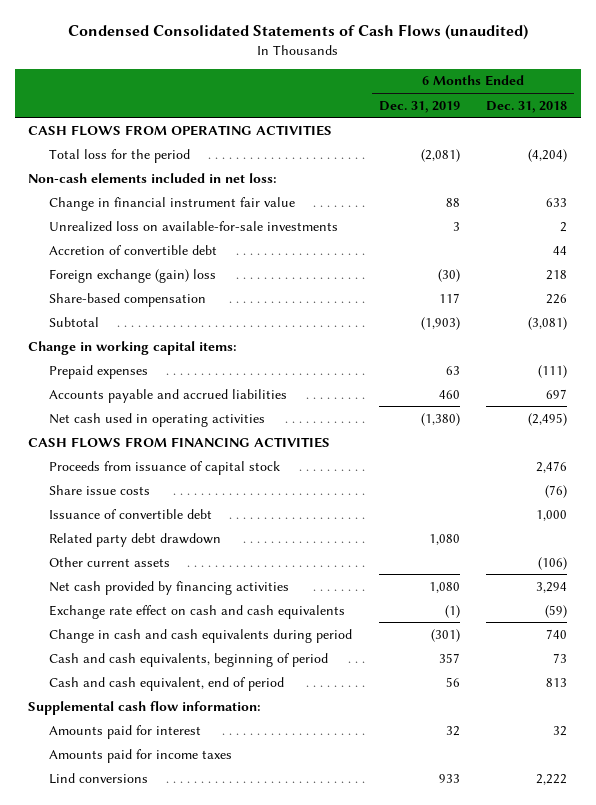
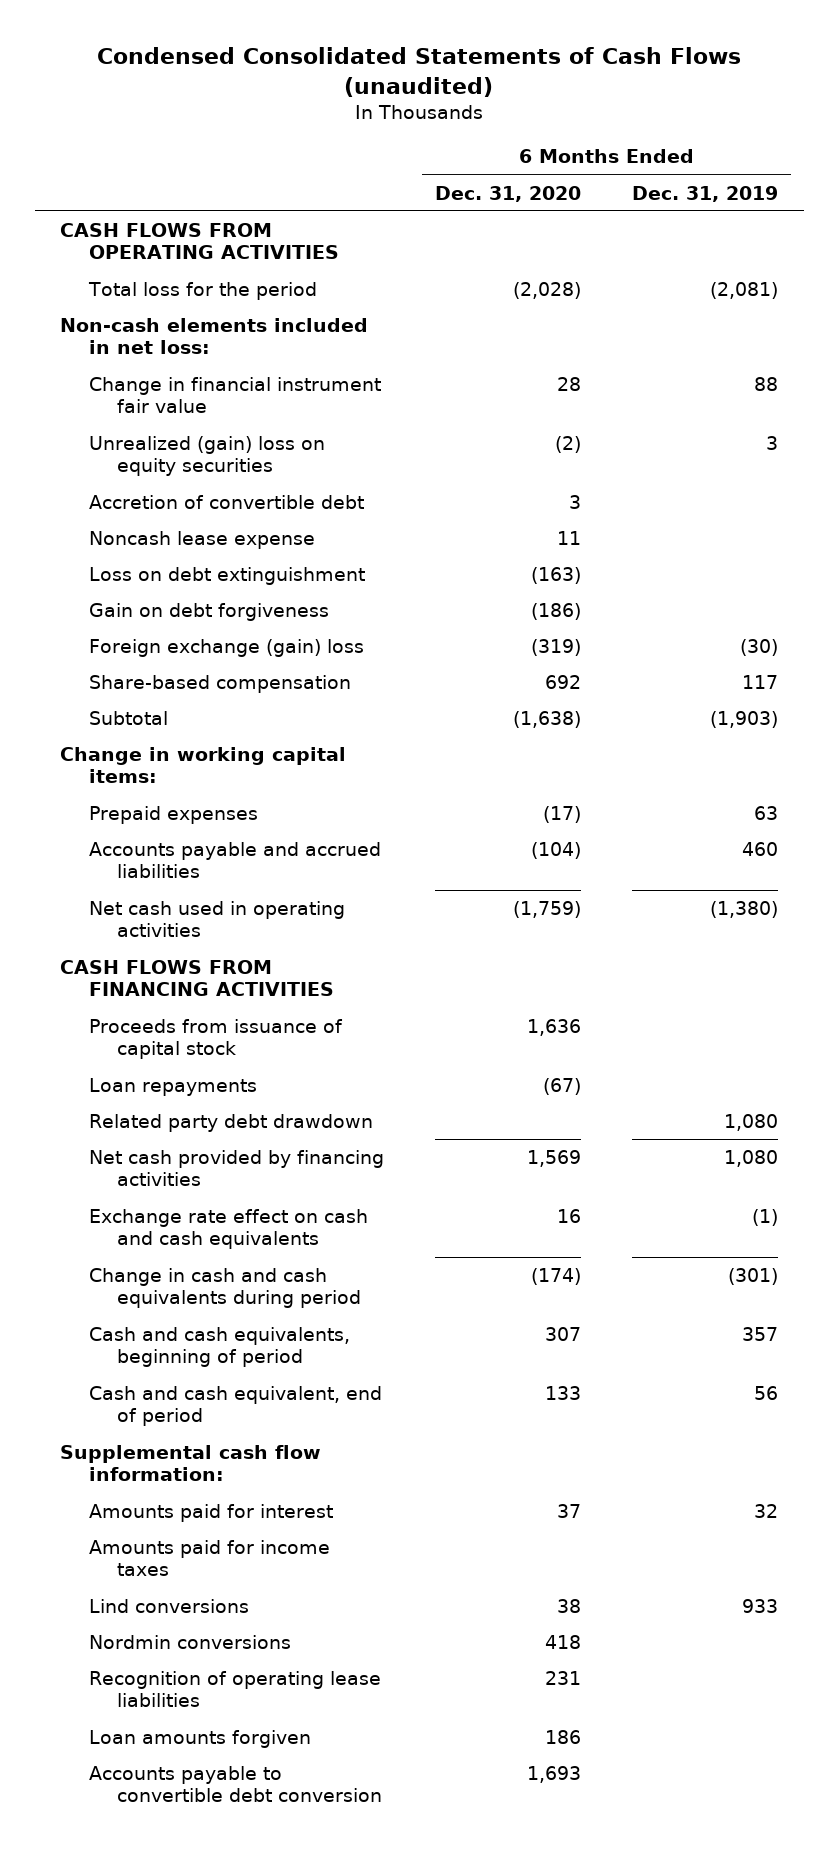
- | 6 Months Ended Dec. 31, 2019 | 6 Months Ended Dec. 31, 2018
+ | 6 Months Ended Dec. 31, 2020 | 6 Months Ended Dec. 31, 2019
- Unrealized loss on available-for-sale investments | 3 | 2
+ Unrealized (gain) loss on equity securities | (2) | 3
+ Noncash lease expense | 11 |
+ Loss on debt extinguishment | (163) |
+ Gain on debt forgiveness | (186) |
- Share issue costs | | (76)
- Issuance of convertible debt | | 1,000
+ Loan repayments | (67) |
- Other current assets | | (106)
+ Nordmin conversions | 418 |
+ Recognition of operating lease liabilities | 231 |
+ Loan amounts forgiven | 186 |
+ Accounts payable to convertible debt conversion | 1,693 |

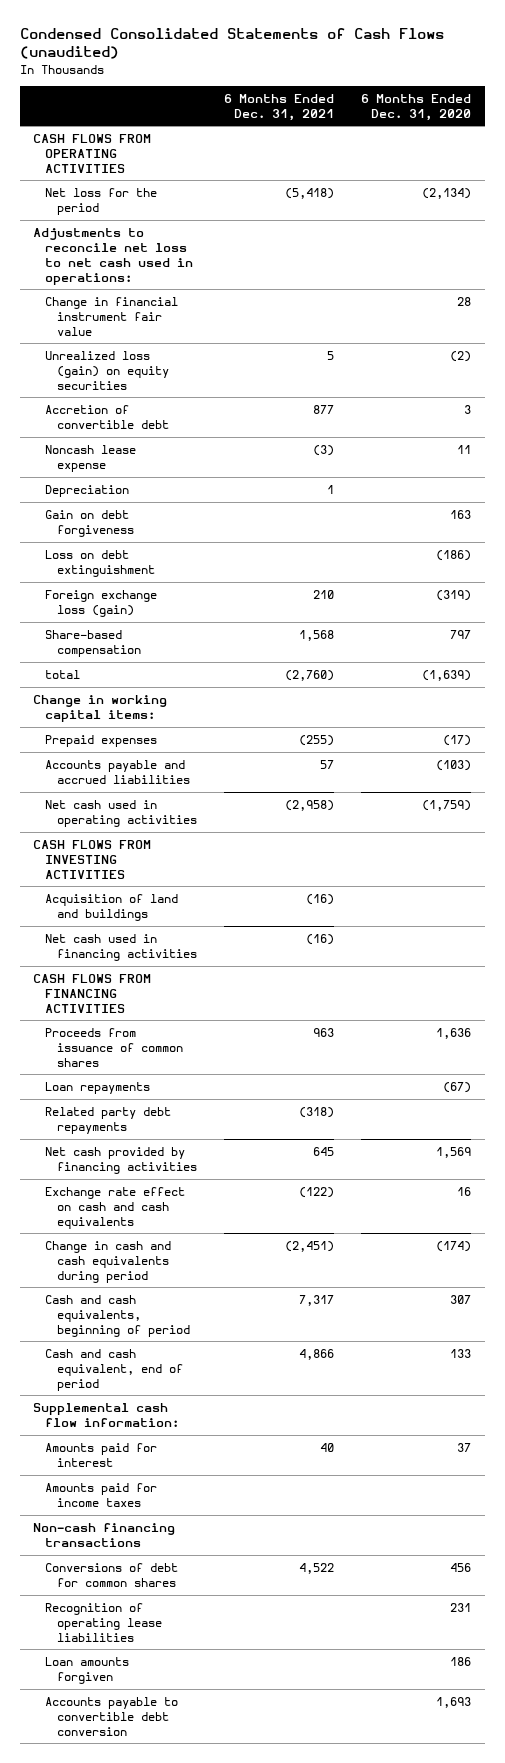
- | 6 Months Ended Dec. 31, 2020 | 6 Months Ended Dec. 31, 2019
+ | 6 Months Ended Dec. 31, 2021 | 6 Months Ended Dec. 31, 2020
- Total loss for the period | (2,028) | (2,081)
- Non-cash elements included in net loss:
+ Net loss for the period | (5,418) | (2,134)
+ Adjustments to reconcile net loss to net cash used in operations:
- Unrealized (gain) loss on equity securities | (2) | 3
+ Unrealized loss (gain) on equity securities | 5 | (2)
- Loss on debt extinguishment | (163) |
- Gain on debt forgiveness | (186) |
- Foreign exchange (gain) loss | (319) | (30)
- Share-based compensation | 692 | 117
- Subtotal | (1,638) | (1,903)
+ Depreciation | 1 |
+ Gain on debt forgiveness | | 163
+ Loss on debt extinguishment | | (186)
+ Foreign exchange loss (gain) | 210 | (319)
+ Share-based compensation | 1,568 | 797
+ total | (2,760) | (1,639)
- Accounts payable and accrued liabilities | (104) | 460
+ Accounts payable and accrued liabilities | 57 | (103)
+ CASH FLOWS FROM INVESTING ACTIVITIES
+ Acquisition of land and buildings | (16) |
+ Net cash used in financing activities | (16) |
- Proceeds from issuance of capital stock | 1,636 |
+ Proceeds from issuance of common shares | 963 | 1,636
- Related party debt drawdown | | 1,080
+ Related party debt repayments | (318) |
- Lind conversions | 38 | 933
- Nordmin conversions | 418 |
+ Non-cash financing transactions
+ Conversions of debt for common shares | 4,522 | 456

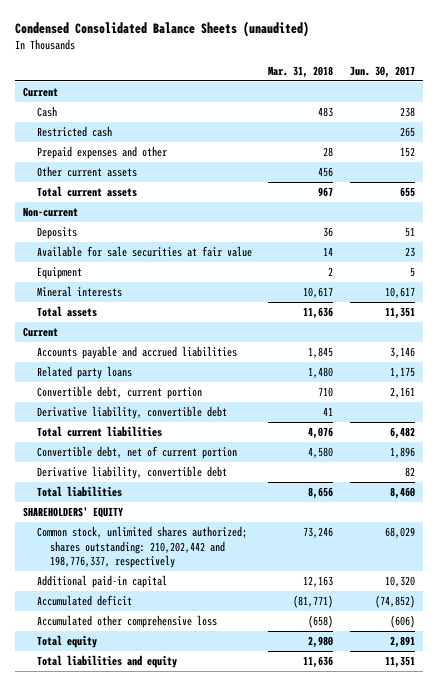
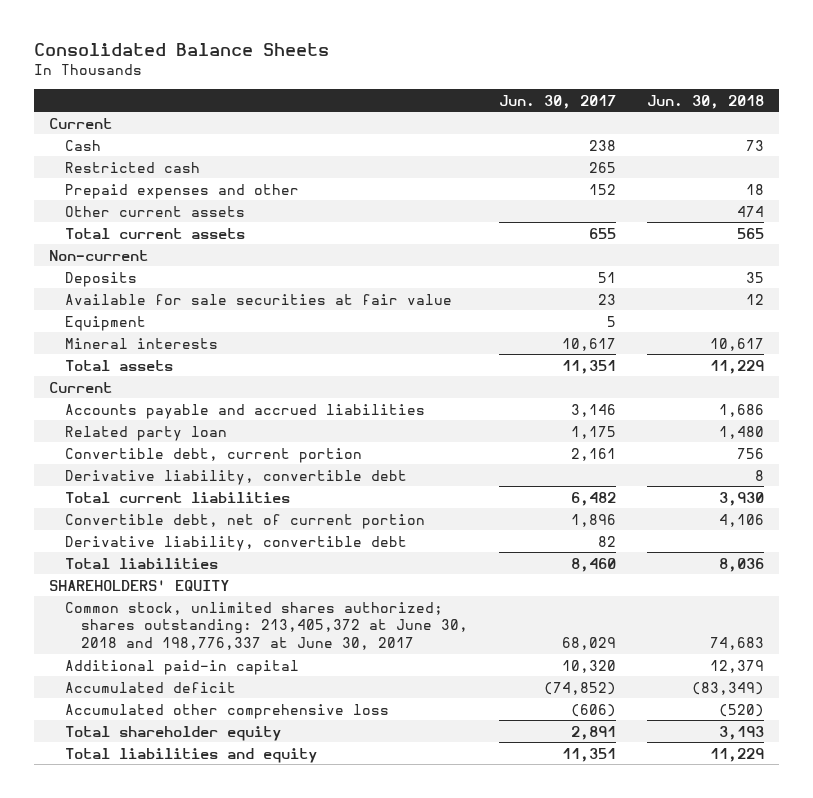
- Condensed Consolidated Balance Sheets (unaudited)
+ Consolidated Balance Sheets
- | Mar. 31, 2018 | Jun. 30, 2017
+ | Jun. 30, 2017 | Jun. 30, 2018
- Related party loans | 1,480 | 1,175
+ Related party loan | 1,175 | 1,480
- Common stock, unlimited shares authorized; shares outstanding: 210,202,442 and 198,776,337, respectively | 73,246 | 68,029
+ Common stock, unlimited shares authorized; shares outstanding: 213,405,372 at June 30, 2018 and 198,776,337 at June 30, 2017 | 68,029 | 74,683
- Total equity | 2,980 | 2,891
+ Total shareholder equity | 2,891 | 3,193

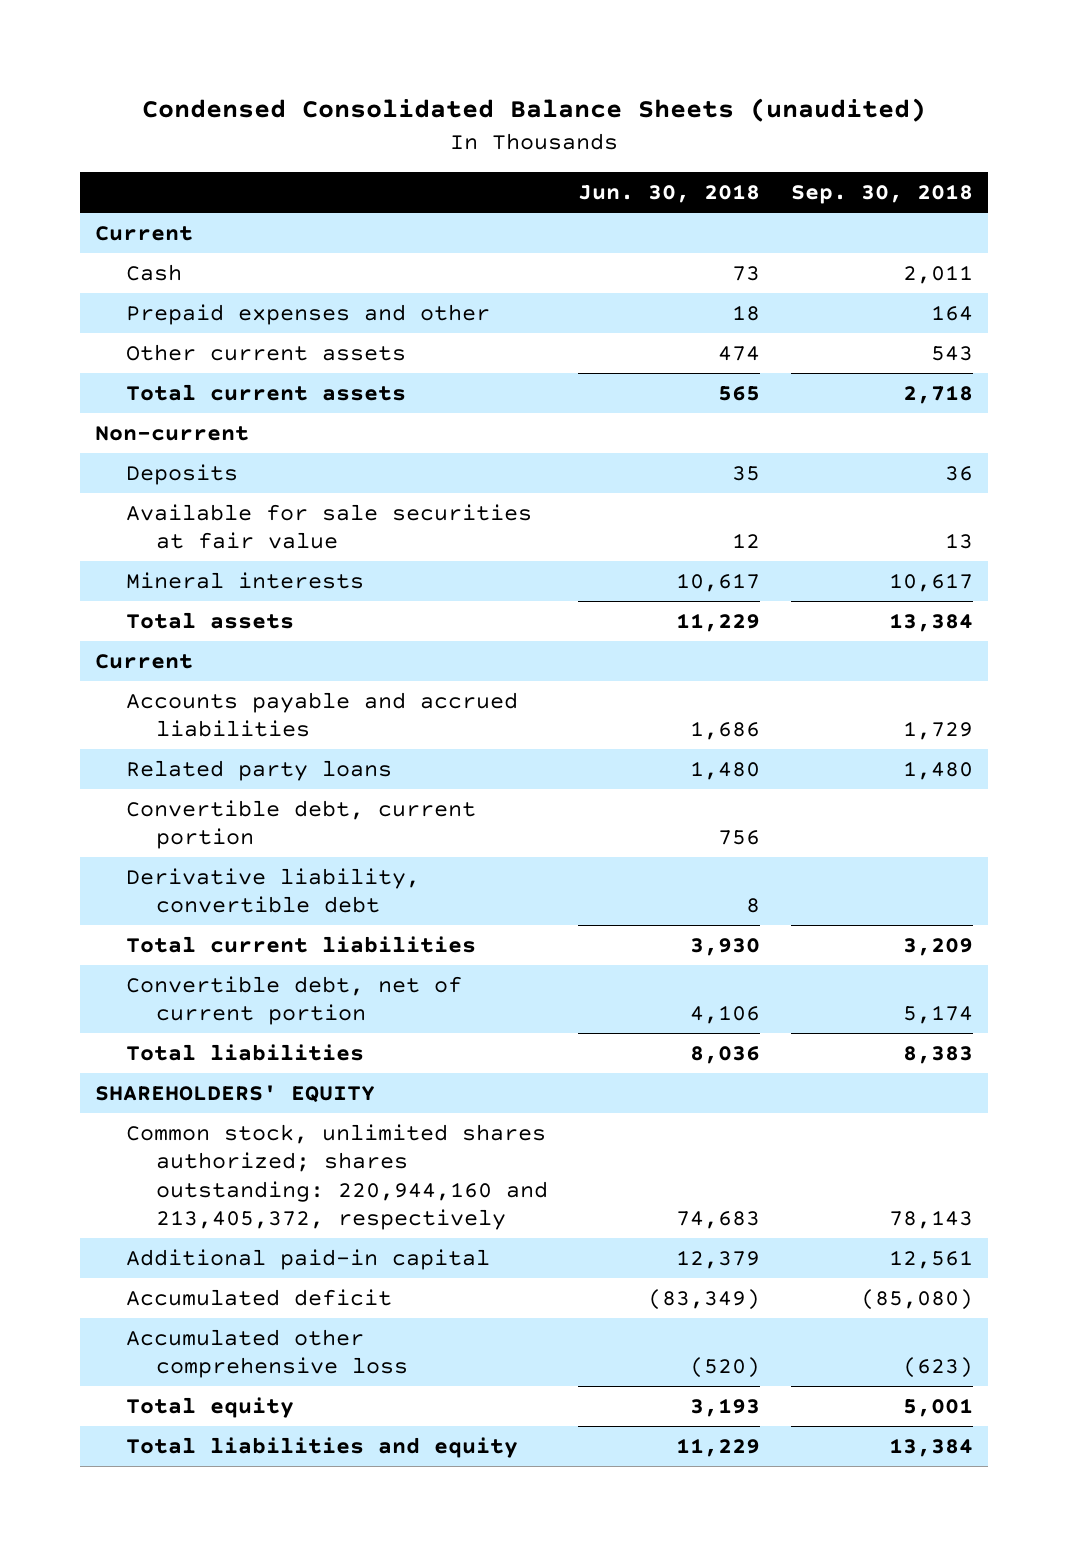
- Consolidated Balance Sheets
+ Condensed Consolidated Balance Sheets (unaudited)
- | Jun. 30, 2017 | Jun. 30, 2018
+ | Jun. 30, 2018 | Sep. 30, 2018
- Restricted cash | 265 |
- Equipment | 5 |
- Related party loan | 1,175 | 1,480
+ Related party loans | 1,480 | 1,480
- Derivative liability, convertible debt | 82 |
- Common stock, unlimited shares authorized; shares outstanding: 213,405,372 at June 30, 2018 and 198,776,337 at June 30, 2017 | 68,029 | 74,683
+ Common stock, unlimited shares authorized; shares outstanding: 220,944,160 and 213,405,372, respectively | 74,683 | 78,143
- Total shareholder equity | 2,891 | 3,193
+ Total equity | 3,193 | 5,001

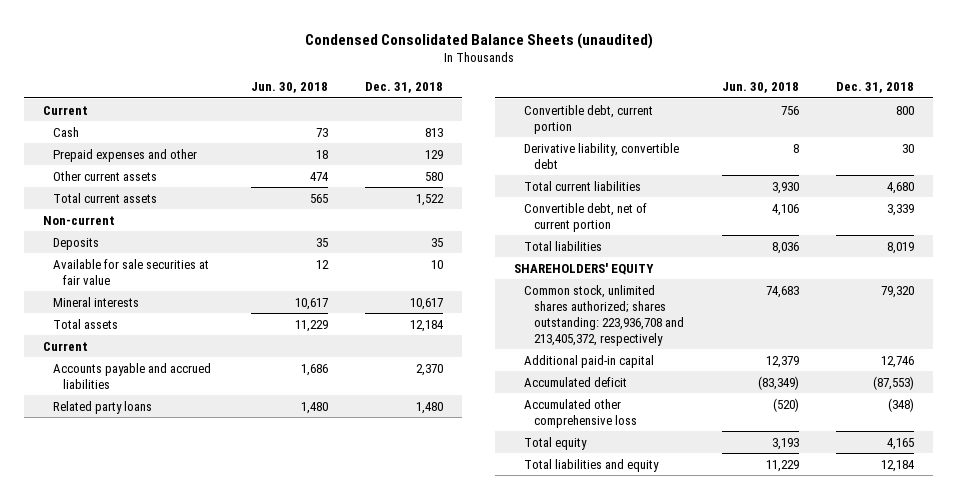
- | Jun. 30, 2018 | Sep. 30, 2018
+ | Jun. 30, 2018 | Dec. 31, 2018
- Common stock, unlimited shares authorized; shares outstanding: 220,944,160 and 213,405,372, respectively | 74,683 | 78,143
+ Common stock, unlimited shares authorized; shares outstanding: 223,936,708 and 213,405,372, respectively | 74,683 | 79,320

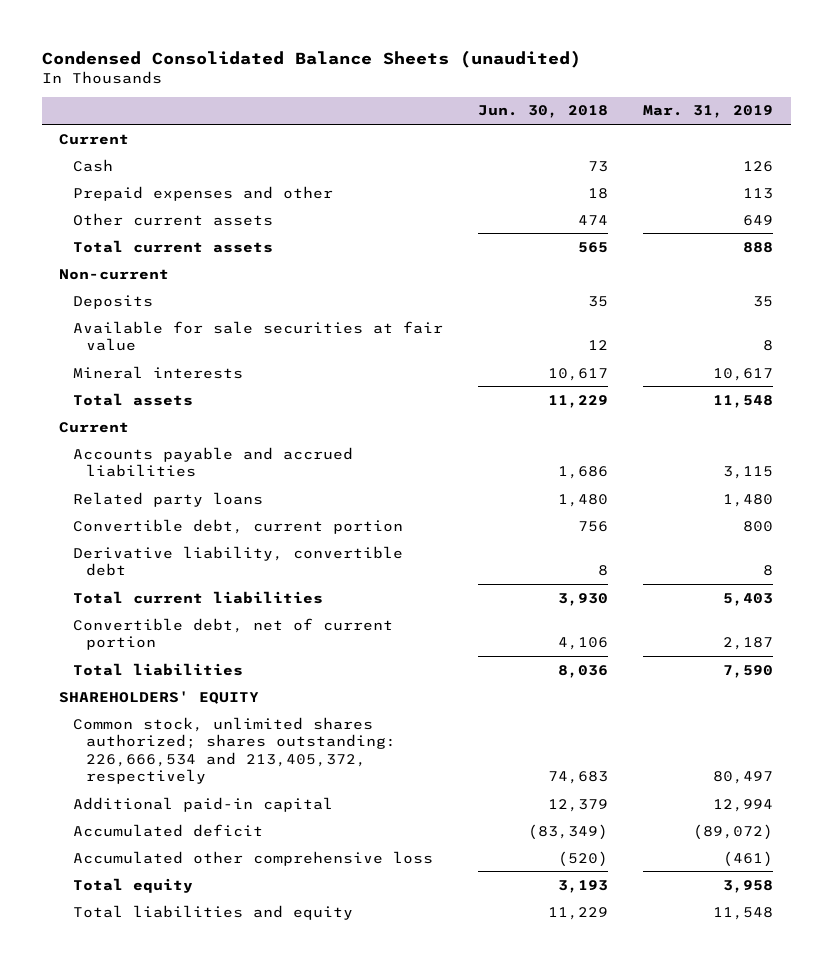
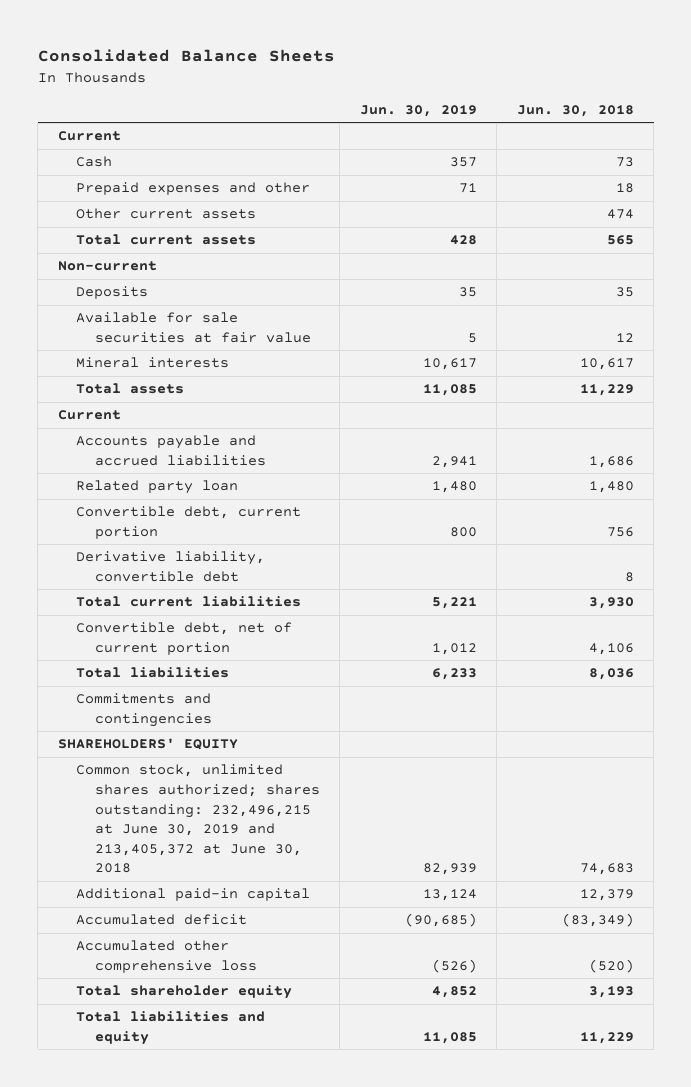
- Condensed Consolidated Balance Sheets (unaudited)
+ Consolidated Balance Sheets
- | Jun. 30, 2018 | Mar. 31, 2019
+ | Jun. 30, 2019 | Jun. 30, 2018
- Related party loans | 1,480 | 1,480
+ Related party loan | 1,480 | 1,480
+ Commitments and contingencies
- Common stock, unlimited shares authorized; shares outstanding: 226,666,534 and 213,405,372, respectively | 74,683 | 80,497
+ Common stock, unlimited shares authorized; shares outstanding: 232,496,215 at June 30, 2019 and 213,405,372 at June 30, 2018 | 82,939 | 74,683
- Total equity | 3,193 | 3,958
+ Total shareholder equity | 4,852 | 3,193

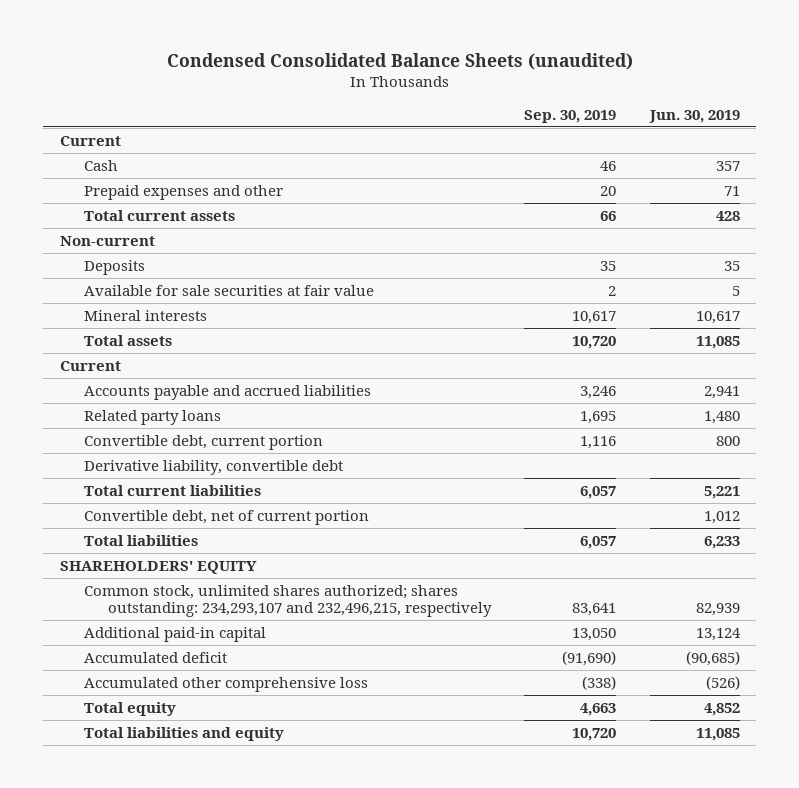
- Consolidated Balance Sheets
+ Condensed Consolidated Balance Sheets (unaudited)
- | Jun. 30, 2019 | Jun. 30, 2018
+ | Sep. 30, 2019 | Jun. 30, 2019
- Other current assets | | 474
- Related party loan | 1,480 | 1,480
+ Related party loans | 1,695 | 1,480
- Commitments and contingencies
- Common stock, unlimited shares authorized; shares outstanding: 232,496,215 at June 30, 2019 and 213,405,372 at June 30, 2018 | 82,939 | 74,683
+ Common stock, unlimited shares authorized; shares outstanding: 234,293,107 and 232,496,215, respectively | 83,641 | 82,939
- Total shareholder equity | 4,852 | 3,193
+ Total equity | 4,663 | 4,852

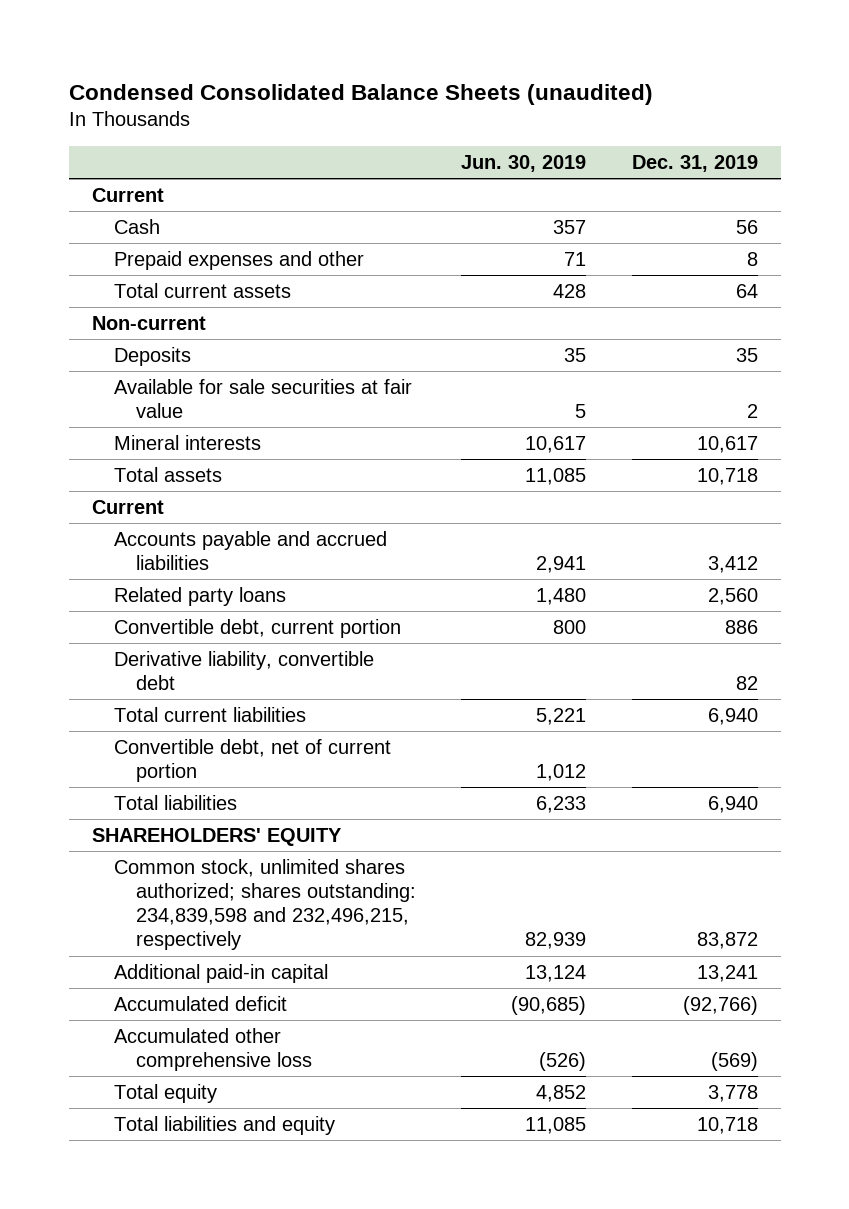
- | Sep. 30, 2019 | Jun. 30, 2019
+ | Jun. 30, 2019 | Dec. 31, 2019
- Common stock, unlimited shares authorized; shares outstanding: 234,293,107 and 232,496,215, respectively | 83,641 | 82,939
+ Common stock, unlimited shares authorized; shares outstanding: 234,839,598 and 232,496,215, respectively | 82,939 | 83,872

